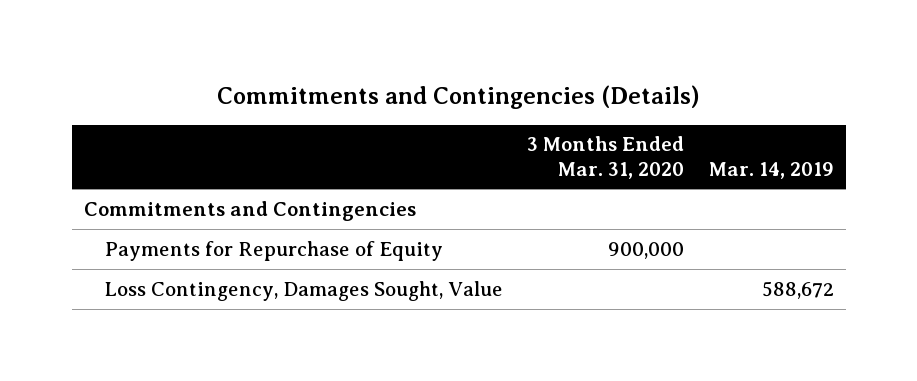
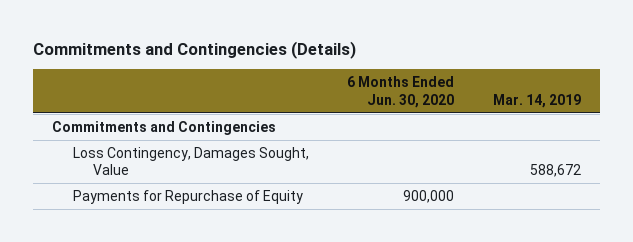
- | 3 Months Ended Mar. 31, 2020 | Mar. 14, 2019
+ | 6 Months Ended Jun. 30, 2020 | Mar. 14, 2019
moved down: Payments for Repurchase of Equity | 900,000 |

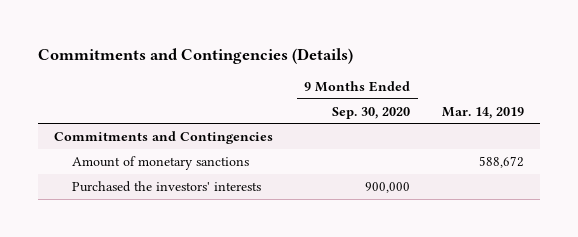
- | 6 Months Ended Jun. 30, 2020 | Mar. 14, 2019
+ | 9 Months Ended Sep. 30, 2020 | Mar. 14, 2019
- Loss Contingency, Damages Sought, Value | | 588,672
- Payments for Repurchase of Equity | 900,000 |
+ Amount of monetary sanctions | | 588,672
+ Purchased the investors' interests | 900,000 |

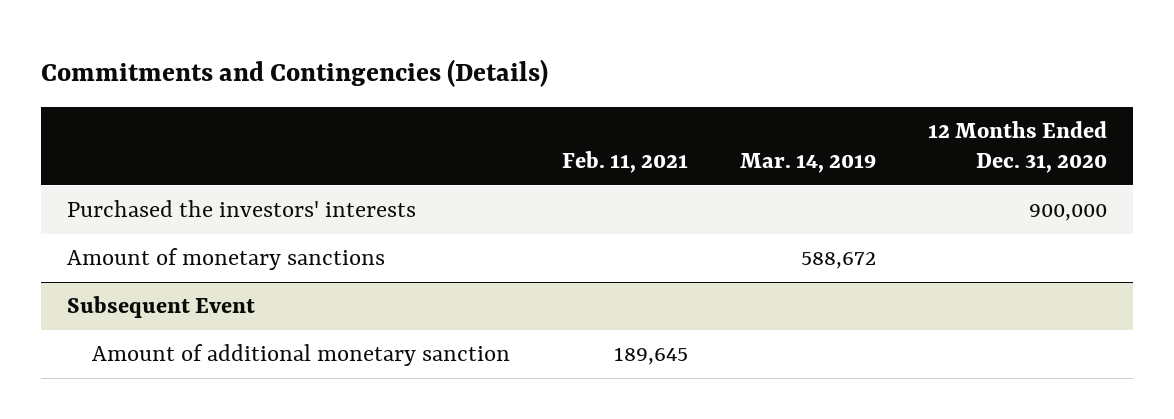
- | 9 Months Ended Sep. 30, 2020 | Mar. 14, 2019
+ | Feb. 11, 2021 | Mar. 14, 2019 | 12 Months Ended Dec. 31, 2020
- Commitments and Contingencies
moved down: Amount of monetary sanctions | | 588,672 |
+ Subsequent Event
+ Amount of additional monetary sanction | 189,645 | |

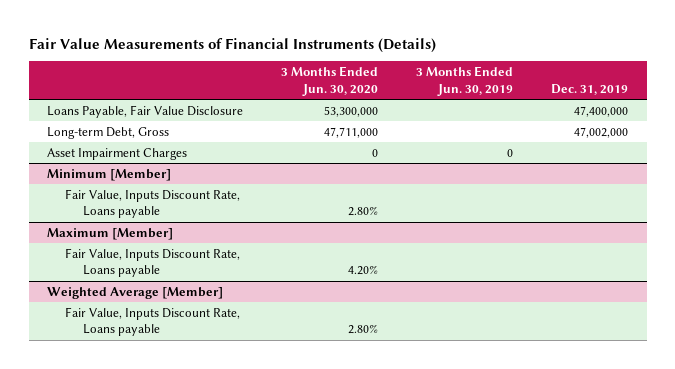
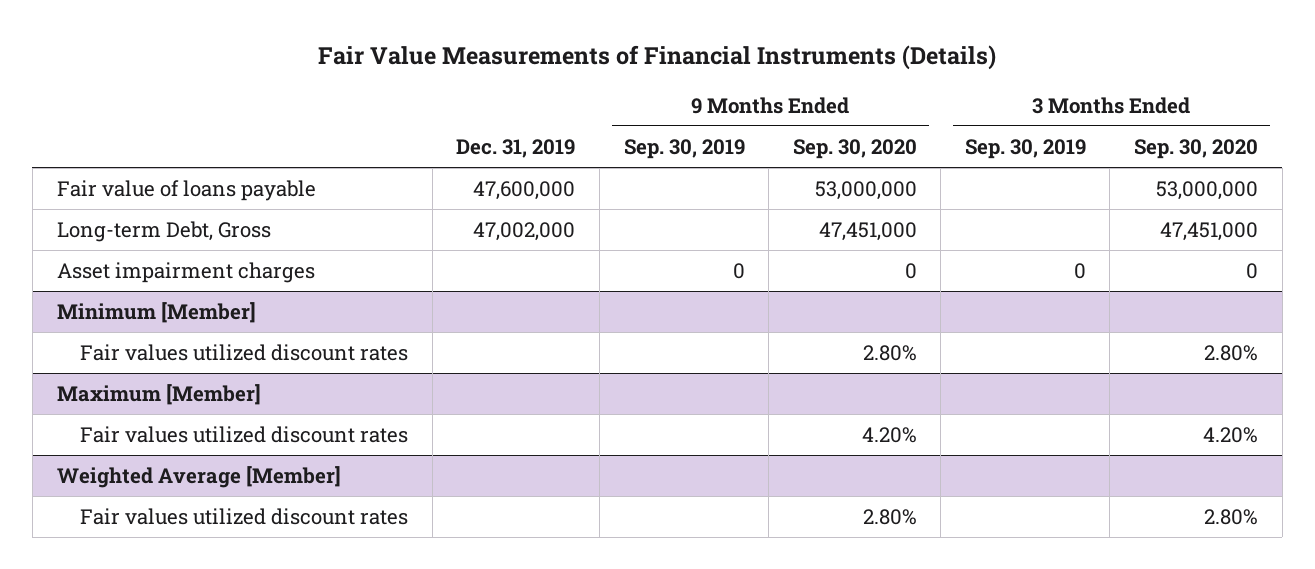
- | 3 Months Ended Jun. 30, 2020 | 3 Months Ended Jun. 30, 2019 | Dec. 31, 2019
+ | Dec. 31, 2019 | 9 Months Ended Sep. 30, 2019 | 9 Months Ended Sep. 30, 2020 | 3 Months Ended Sep. 30, 2019 | 3 Months Ended Sep. 30, 2020
- Loans Payable, Fair Value Disclosure | 53,300,000 | | 47,400,000
+ Fair value of loans payable | 47,600,000 | | 53,000,000 | | 53,000,000
- Asset Impairment Charges | 0 | 0 |
+ Asset impairment charges | | 0 | 0 | 0 | 0
@ Minimum [Member]
- Fair Value, Inputs Discount Rate, Loans payable | 2.80% | |
+ Fair values utilized discount rates | | | 2.80% | | 2.80%
@ Maximum [Member]
- Fair Value, Inputs Discount Rate, Loans payable | 4.20% | |
+ Fair values utilized discount rates | | | 4.20% | | 4.20%
@ Weighted Average [Member]
- Fair Value, Inputs Discount Rate, Loans payable | 2.80% | |
+ Fair values utilized discount rates | | | 2.80% | | 2.80%

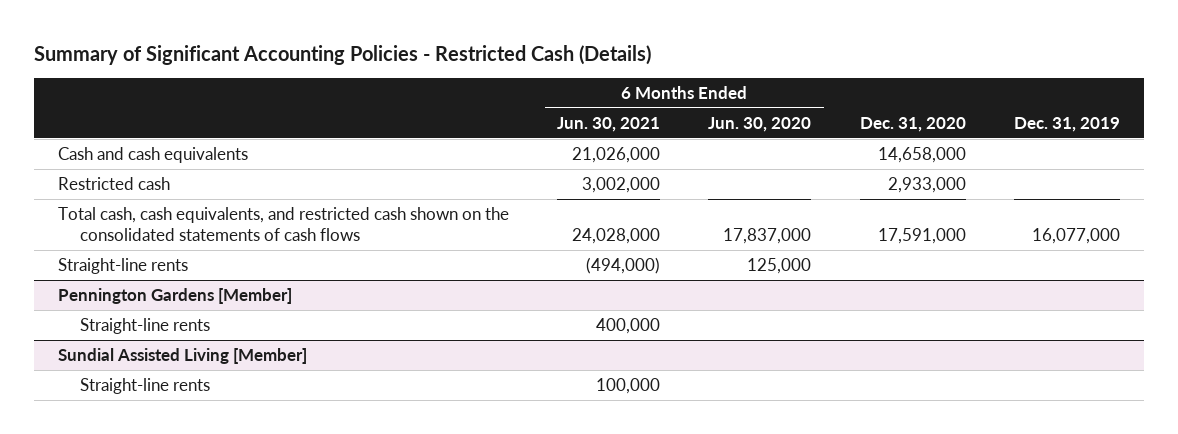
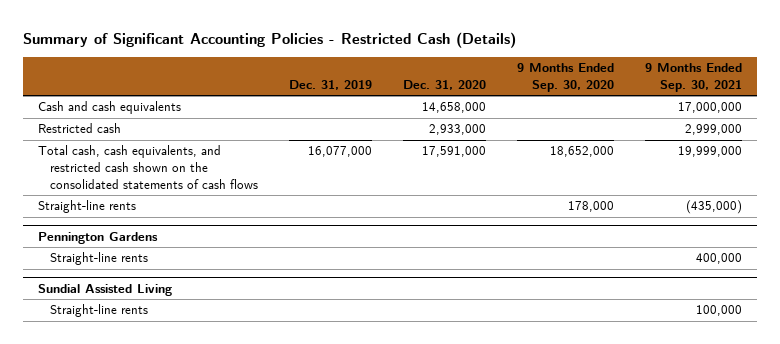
- | 6 Months Ended Jun. 30, 2021 | 6 Months Ended Jun. 30, 2020 | Dec. 31, 2020 | Dec. 31, 2019
+ | Dec. 31, 2019 | Dec. 31, 2020 | 9 Months Ended Sep. 30, 2020 | 9 Months Ended Sep. 30, 2021
- Pennington Gardens [Member]
+ Pennington Gardens
- Sundial Assisted Living [Member]
+ Sundial Assisted Living

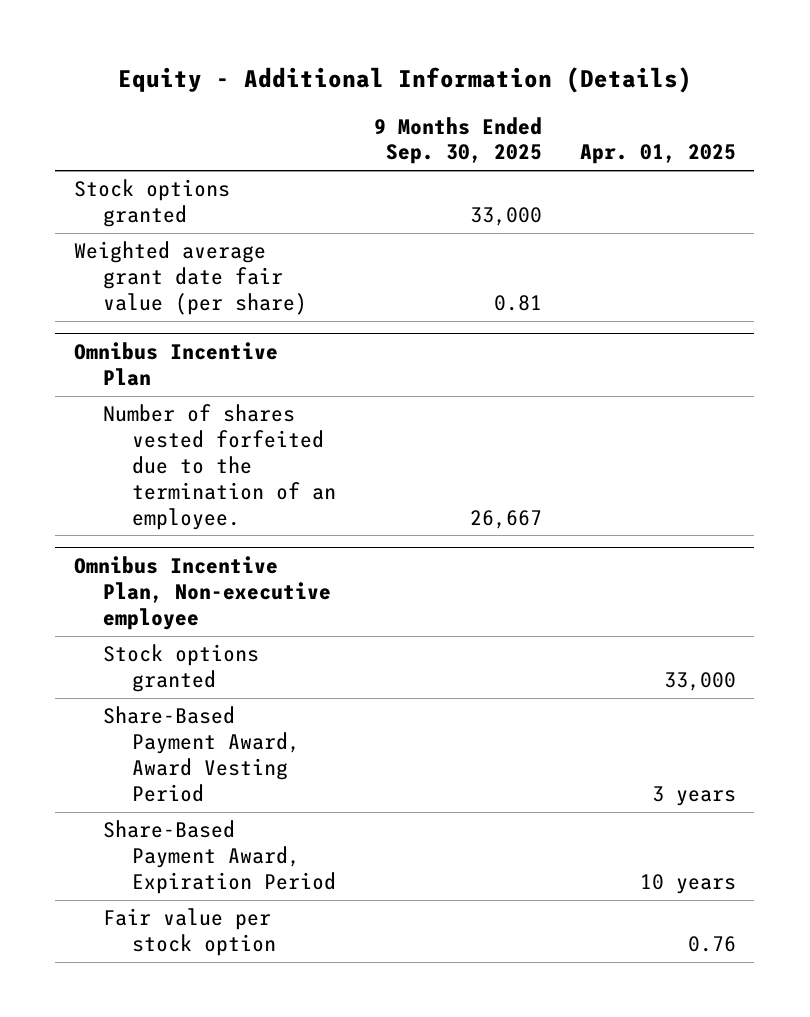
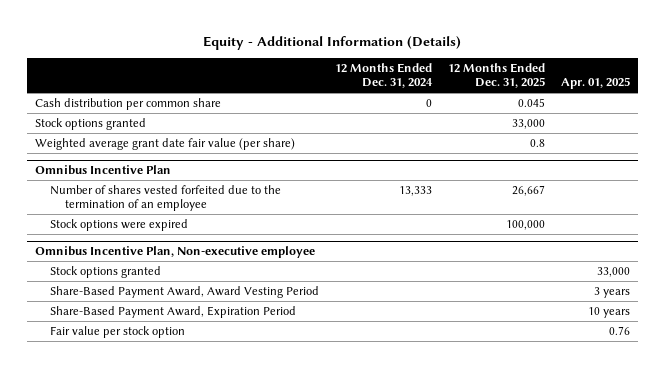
- | 9 Months Ended Sep. 30, 2025 | Apr. 01, 2025
+ | 12 Months Ended Dec. 31, 2024 | 12 Months Ended Dec. 31, 2025 | Apr. 01, 2025
+ Cash distribution per common share | 0 | 0.045 |
@ Omnibus Incentive Plan
- Number of shares vested forfeited due to the termination of an employee. | 26,667 |
+ Number of shares vested forfeited due to the termination of an employee | 13,333 | 26,667 |
+ Stock options were expired | | 100,000 |

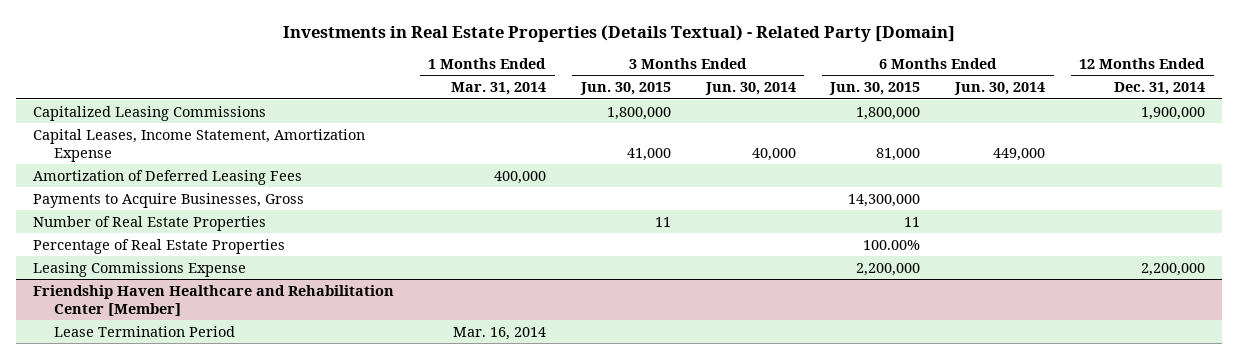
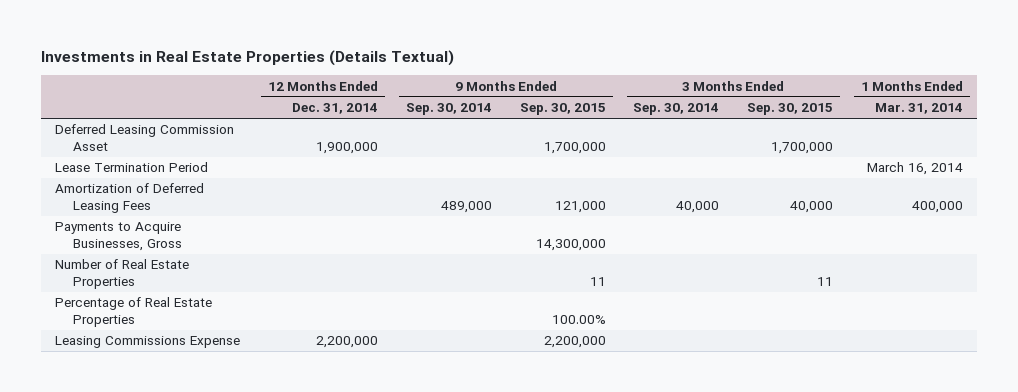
- Investments in Real Estate Properties (Details Textual) - Related Party [Domain]
+ Investments in Real Estate Properties (Details Textual)
- | 1 Months Ended Mar. 31, 2014 | 3 Months Ended Jun. 30, 2015 | 3 Months Ended Jun. 30, 2014 | 6 Months Ended Jun. 30, 2015 | 6 Months Ended Jun. 30, 2014 | 12 Months Ended Dec. 31, 2014
+ | 12 Months Ended Dec. 31, 2014 | 9 Months Ended Sep. 30, 2014 | 9 Months Ended Sep. 30, 2015 | 3 Months Ended Sep. 30, 2014 | 3 Months Ended Sep. 30, 2015 | 1 Months Ended Mar. 31, 2014
- Capitalized Leasing Commissions | | 1,800,000 | | 1,800,000 | | 1,900,000
- Capital Leases, Income Statement, Amortization Expense | | 41,000 | 40,000 | 81,000 | 449,000 |
+ Deferred Leasing Commission Asset | 1,900,000 | | 1,700,000 | | 1,700,000 |
+ Lease Termination Period | | | | | | March 16, 2014
- Friendship Haven Healthcare and Rehabilitation Center [Member]
- Lease Termination Period | Mar. 16, 2014 | | | | |

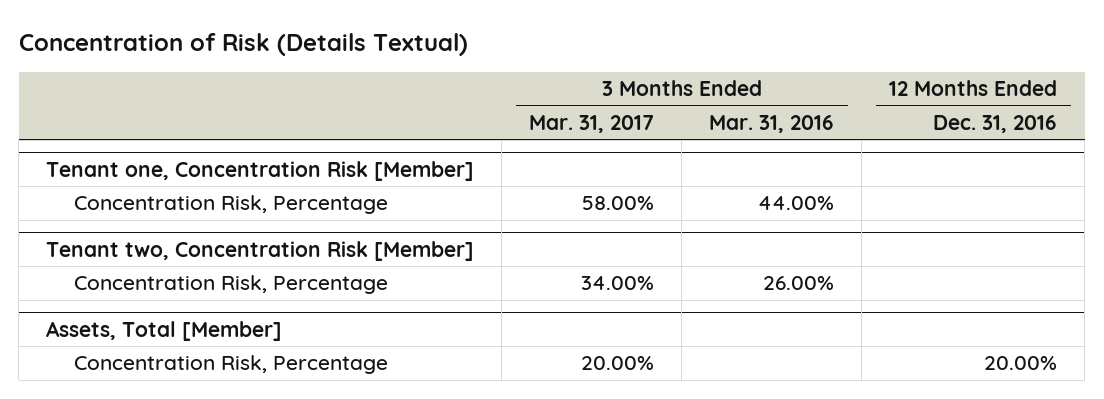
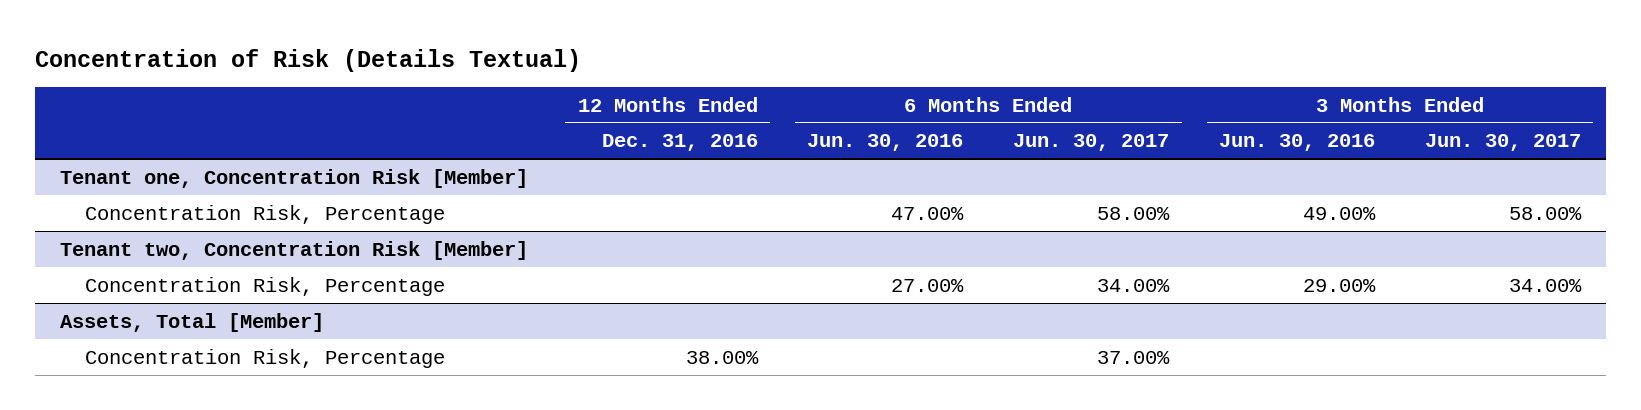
- | 3 Months Ended Mar. 31, 2017 | 3 Months Ended Mar. 31, 2016 | 12 Months Ended Dec. 31, 2016
+ | 12 Months Ended Dec. 31, 2016 | 6 Months Ended Jun. 30, 2016 | 6 Months Ended Jun. 30, 2017 | 3 Months Ended Jun. 30, 2016 | 3 Months Ended Jun. 30, 2017
@ Assets, Total [Member]
- Concentration Risk, Percentage | 20.00% | | 20.00%
+ Concentration Risk, Percentage | 38.00% | | 37.00% | |

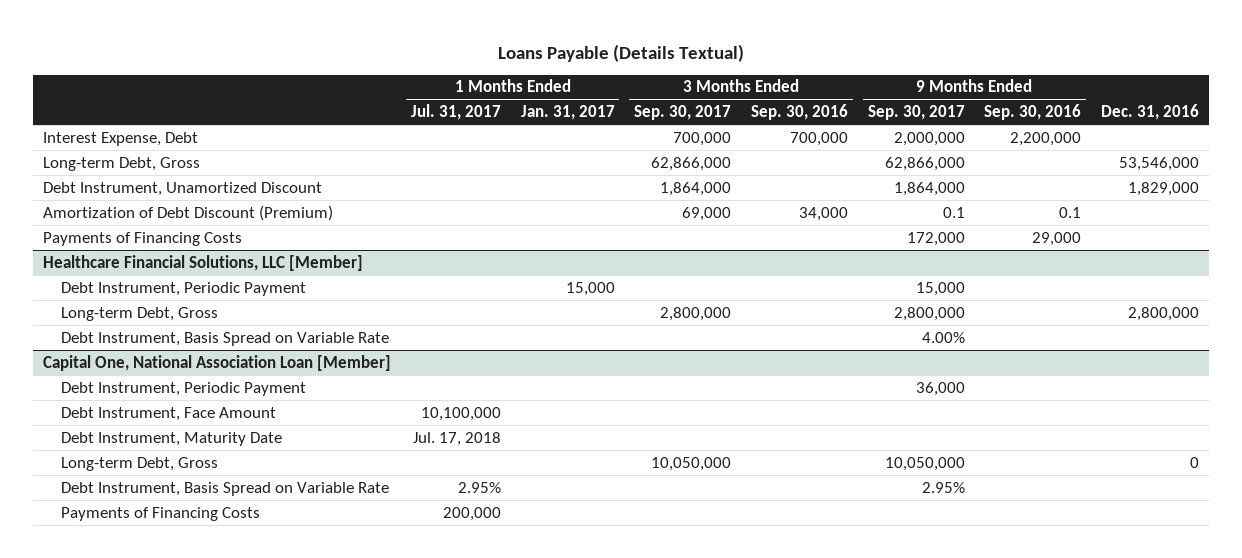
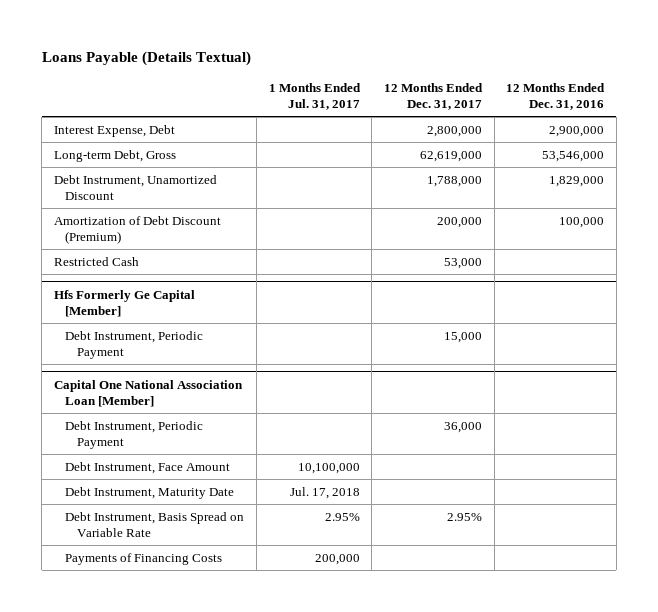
- | 1 Months Ended Jul. 31, 2017 | 1 Months Ended Jan. 31, 2017 | 3 Months Ended Sep. 30, 2017 | 3 Months Ended Sep. 30, 2016 | 9 Months Ended Sep. 30, 2017 | 9 Months Ended Sep. 30, 2016 | Dec. 31, 2016
+ | 1 Months Ended Jul. 31, 2017 | 12 Months Ended Dec. 31, 2017 | 12 Months Ended Dec. 31, 2016
- Payments of Financing Costs | | | | | 172,000 | 29,000 |
- Healthcare Financial Solutions, LLC [Member]
- Debt Instrument, Periodic Payment | | 15,000 | | | 15,000 | |
- Long-term Debt, Gross | | | 2,800,000 | | 2,800,000 | | 2,800,000
- Debt Instrument, Basis Spread on Variable Rate | | | | | 4.00% | |
- Capital One, National Association Loan [Member]
+ Restricted Cash | | 53,000 |
+ Hfs Formerly Ge Capital [Member]
+ Debt Instrument, Periodic Payment | | 15,000 |
+ Capital One National Association Loan [Member]
- Long-term Debt, Gross | | | 10,050,000 | | 10,050,000 | | 0

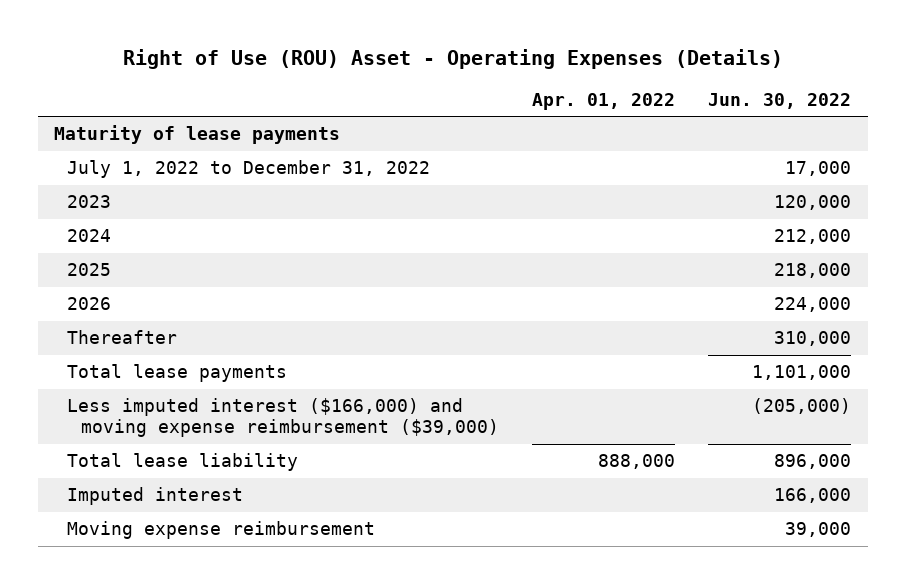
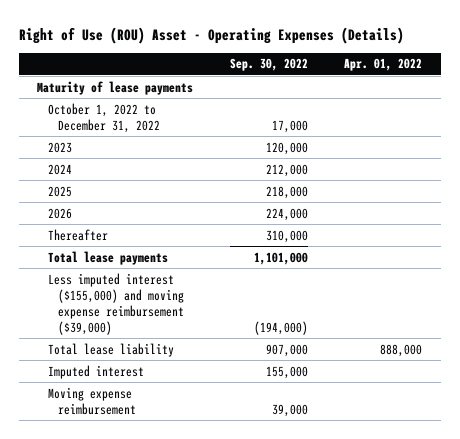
- | Apr. 01, 2022 | Jun. 30, 2022
+ | Sep. 30, 2022 | Apr. 01, 2022
- July 1, 2022 to December 31, 2022 | | 17,000
+ October 1, 2022 to December 31, 2022 | 17,000 |
- Less imputed interest ($166,000) and moving expense reimbursement ($39,000) | | (205,000)
+ Less imputed interest ($155,000) and moving expense reimbursement ($39,000) | (194,000) |

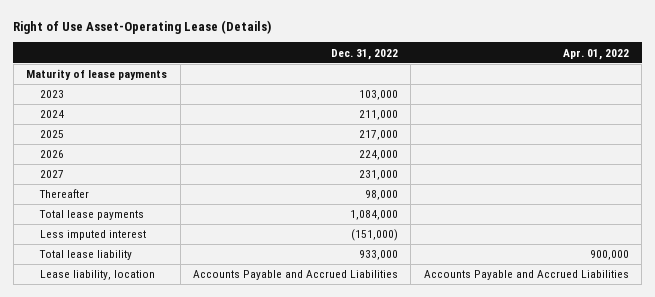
- Right of Use (ROU) Asset - Operating Expenses (Details)
+ Right of Use Asset-Operating Lease (Details)
- | Sep. 30, 2022 | Apr. 01, 2022
+ | Dec. 31, 2022 | Apr. 01, 2022
- October 1, 2022 to December 31, 2022 | 17,000 |
+ 2027 | 231,000 |
- Less imputed interest ($155,000) and moving expense reimbursement ($39,000) | (194,000) |
- Total lease liability | 907,000 | 888,000
- Imputed interest | 155,000 |
- Moving expense reimbursement | 39,000 |
+ Less imputed interest | (151,000) |
+ Total lease liability | 933,000 | 900,000
+ Lease liability, location | Accounts Payable and Accrued Liabilities | Accounts Payable and Accrued Liabilities

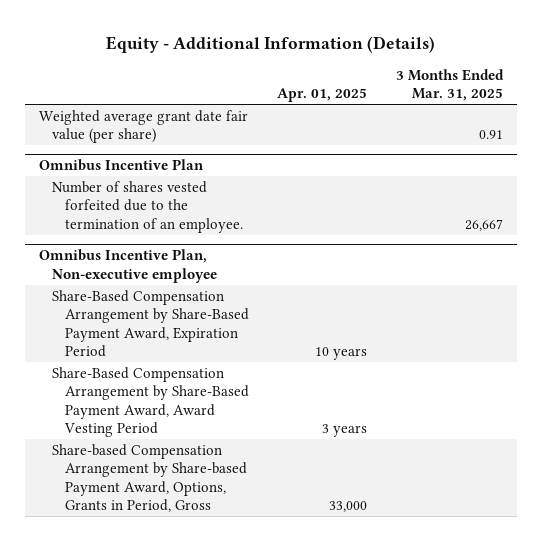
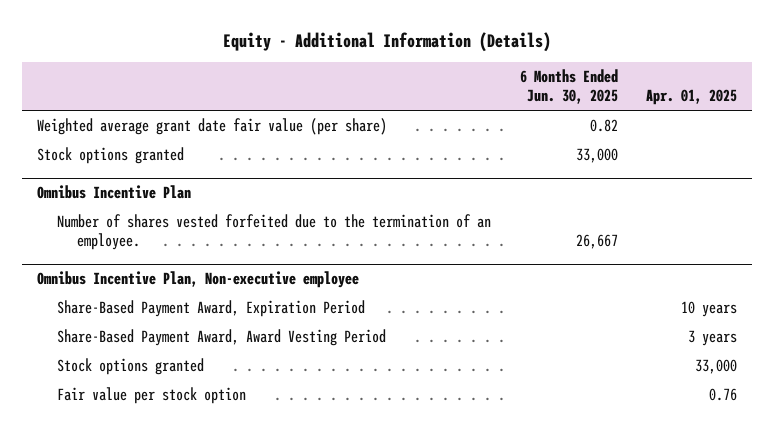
- | Apr. 01, 2025 | 3 Months Ended Mar. 31, 2025
+ | 6 Months Ended Jun. 30, 2025 | Apr. 01, 2025
+ Stock options granted | 33,000 |
@ Omnibus Incentive Plan, Non-executive employee
- Share-Based Compensation Arrangement by Share-Based Payment Award, Expiration Period | 10 years |
- Share-Based Compensation Arrangement by Share-Based Payment Award, Award Vesting Period | 3 years |
- Share-based Compensation Arrangement by Share-based Payment Award, Options, Grants in Period, Gross | 33,000 |
+ Share-Based Payment Award, Expiration Period | | 10 years
+ Share-Based Payment Award, Award Vesting Period | | 3 years
+ Stock options granted | | 33,000
+ Fair value per stock option | | 0.76

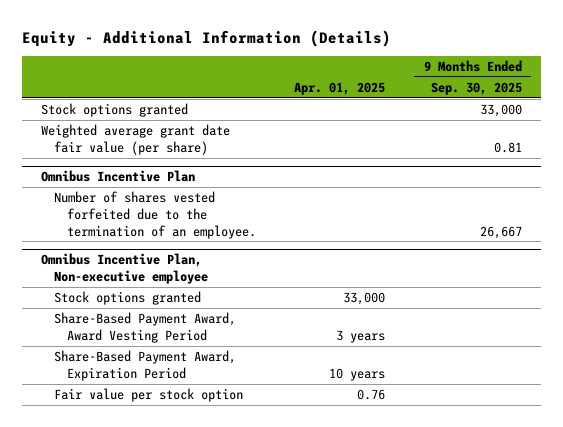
- | 6 Months Ended Jun. 30, 2025 | Apr. 01, 2025
+ | Apr. 01, 2025 | 9 Months Ended Sep. 30, 2025
moved down: Weighted average grant date fair value (per share) | | 0.81
@ Omnibus Incentive Plan, Non-executive employee
moved down: Share-Based Payment Award, Award Vesting Period | 3 years |
moved down: Share-Based Payment Award, Expiration Period | 10 years |

